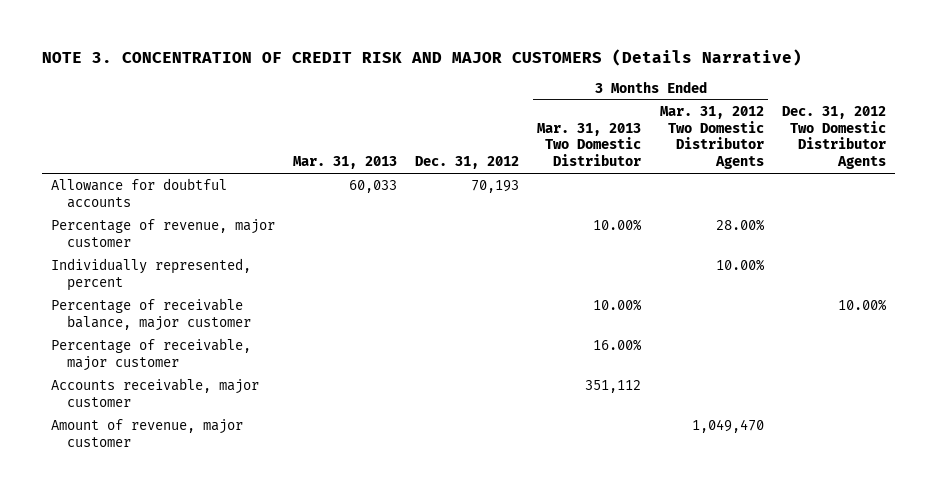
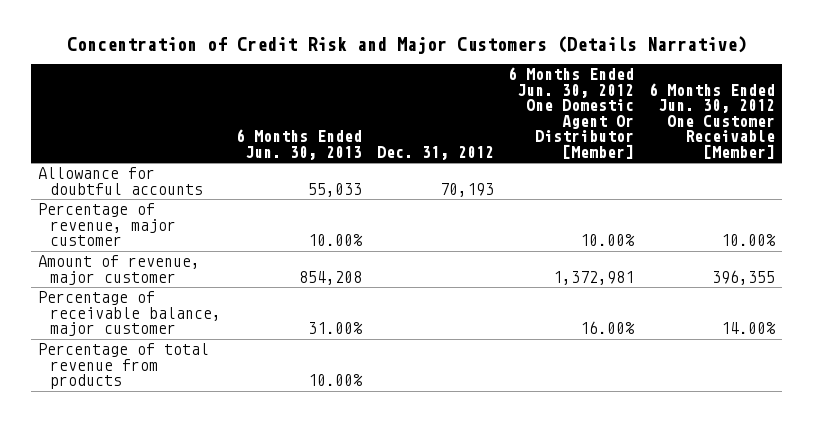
- NOTE 3. CONCENTRATION OF CREDIT RISK AND MAJOR CUSTOMERS (Details Narrative)
+ Concentration of Credit Risk and Major Customers (Details Narrative)
- | Mar. 31, 2013 | Dec. 31, 2012 | 3 Months Ended Mar. 31, 2013 Two Domestic Distributor | 3 Months Ended Mar. 31, 2012 Two Domestic Distributor Agents | Dec. 31, 2012 Two Domestic Distributor Agents
+ | 6 Months Ended Jun. 30, 2013 | Dec. 31, 2012 | 6 Months Ended Jun. 30, 2012 One Domestic Agent Or Distributor [Member] | 6 Months Ended Jun. 30, 2012 One Customer Receivable [Member]
- Individually represented, percent | | | | 10.00% |
- Percentage of receivable, major customer | | | 16.00% | |
- Accounts receivable, major customer | | | 351,112 | |
moved down: Percentage of receivable balance, major customer | 31.00% | | 16.00% | 14.00%
+ Percentage of total revenue from products | 10.00% | | |

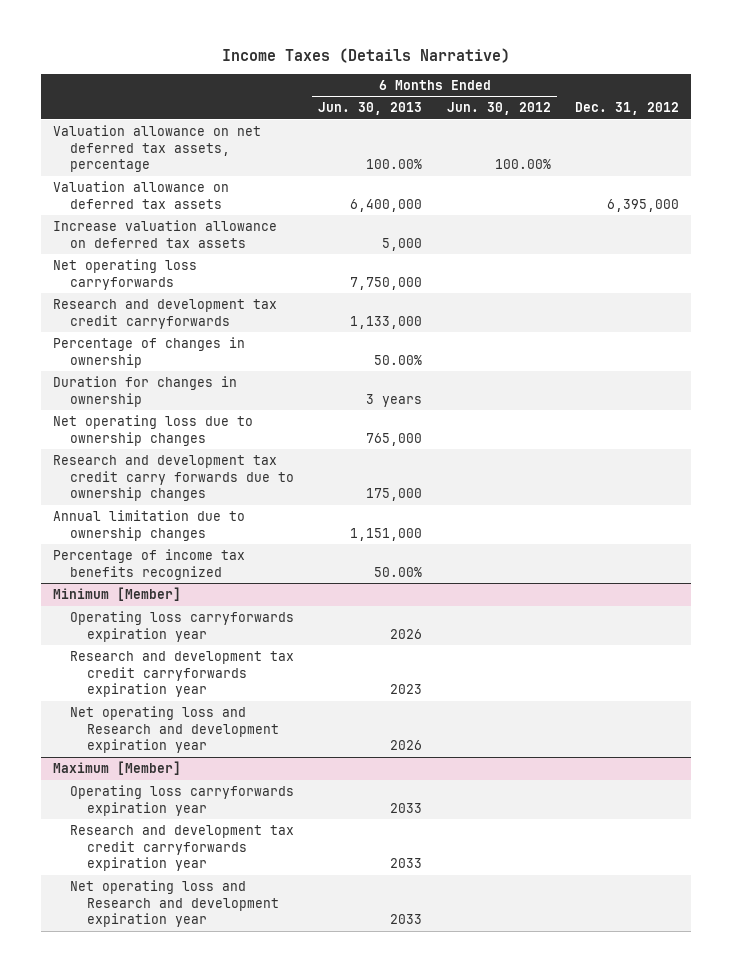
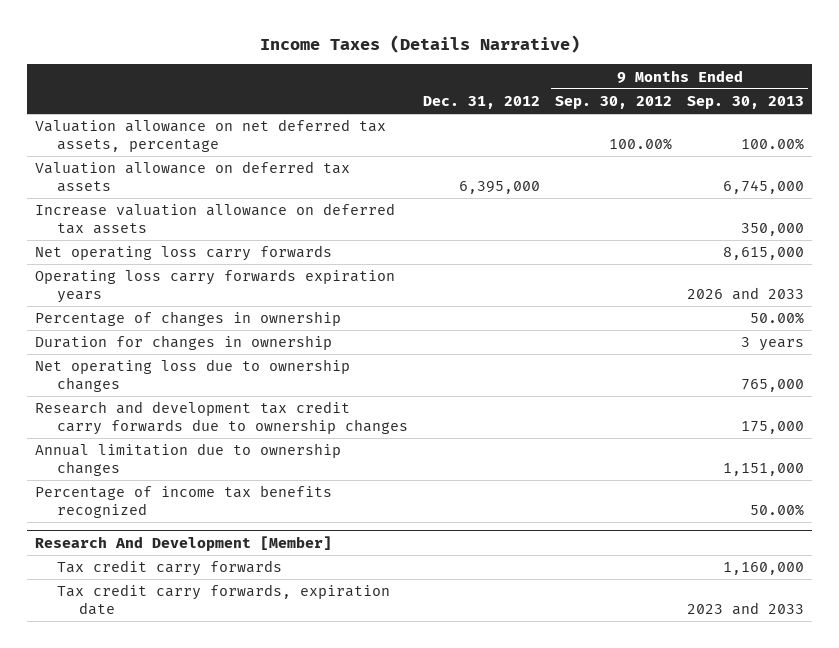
- | 6 Months Ended Jun. 30, 2013 | 6 Months Ended Jun. 30, 2012 | Dec. 31, 2012
+ | Dec. 31, 2012 | 9 Months Ended Sep. 30, 2012 | 9 Months Ended Sep. 30, 2013
- Net operating loss carryforwards | 7,750,000 | |
- Research and development tax credit carryforwards | 1,133,000 | |
+ Net operating loss carry forwards | | | 8,615,000
+ Operating loss carry forwards expiration years | | | 2026 and 2033
- Minimum [Member]
- Operating loss carryforwards expiration year | 2026 | |
- Research and development tax credit carryforwards expiration year | 2023 | |
- Net operating loss and Research and development expiration year | 2026 | |
- Maximum [Member]
- Operating loss carryforwards expiration year | 2033 | |
- Research and development tax credit carryforwards expiration year | 2033 | |
- Net operating loss and Research and development expiration year | 2033 | |
+ Research And Development [Member]
+ Tax credit carry forwards | | | 1,160,000
+ Tax credit carry forwards, expiration date | | | 2023 and 2033

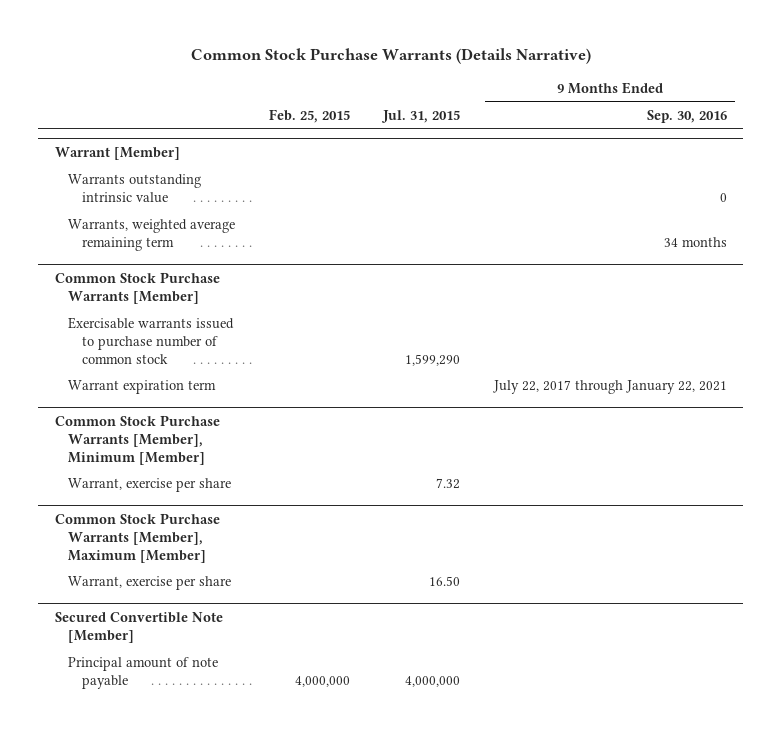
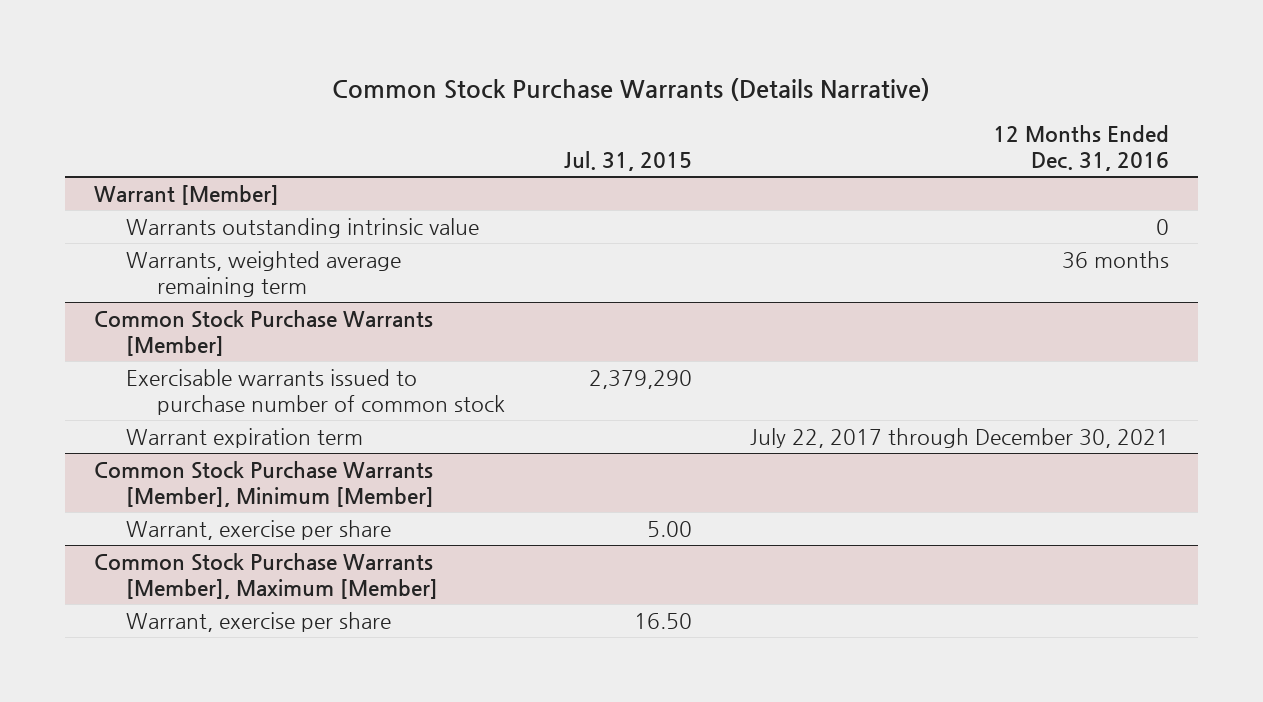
- | Feb. 25, 2015 | Jul. 31, 2015 | 9 Months Ended Sep. 30, 2016
+ | Jul. 31, 2015 | 12 Months Ended Dec. 31, 2016
@ Common Stock Purchase Warrants [Member]
- Exercisable warrants issued to purchase number of common stock | | 1,599,290 |
+ Exercisable warrants issued to purchase number of common stock | 2,379,290 |
@ Common Stock Purchase Warrants [Member], Minimum [Member]
- Warrant, exercise per share | | 7.32 |
+ Warrant, exercise per share | 5.00 |
- Secured Convertible Note [Member]
- Principal amount of note payable | 4,000,000 | 4,000,000 |

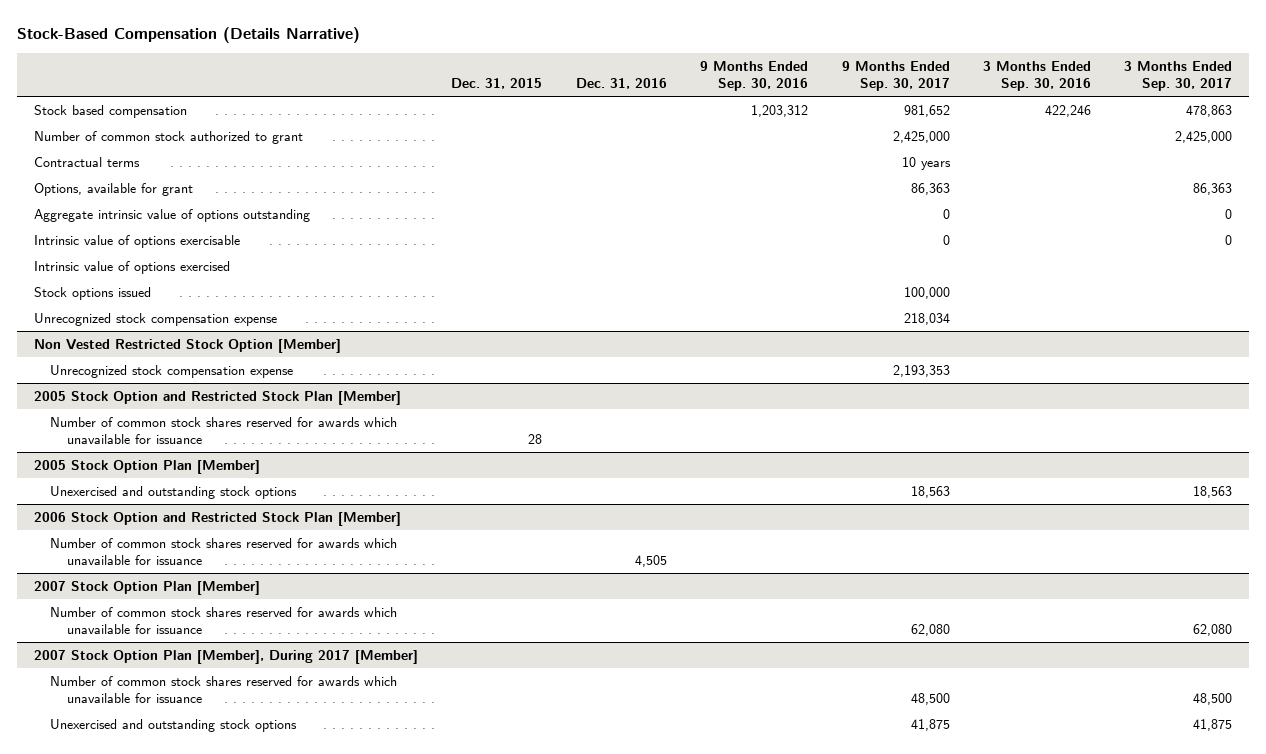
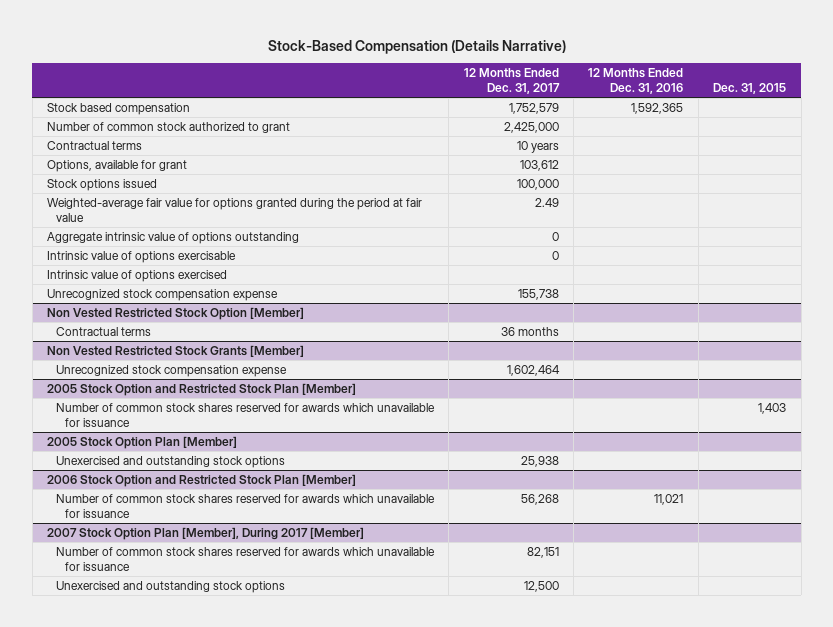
- | Dec. 31, 2015 | Dec. 31, 2016 | 9 Months Ended Sep. 30, 2016 | 9 Months Ended Sep. 30, 2017 | 3 Months Ended Sep. 30, 2016 | 3 Months Ended Sep. 30, 2017
+ | 12 Months Ended Dec. 31, 2017 | 12 Months Ended Dec. 31, 2016 | Dec. 31, 2015
moved up: Stock options issued | 100,000 | |
+ Weighted-average fair value for options granted during the period at fair value | 2.49 | |
@ Non Vested Restricted Stock Option [Member]
- Unrecognized stock compensation expense | | | | 2,193,353 | |
+ Contractual terms | 36 months | |
+ Non Vested Restricted Stock Grants [Member]
+ Unrecognized stock compensation expense | 1,602,464 | |
@ 2005 Stock Option and Restricted Stock Plan [Member]
- Number of common stock shares reserved for awards which unavailable for issuance | 28 | | | | |
+ Number of common stock shares reserved for awards which unavailable for issuance | | | 1,403
- 2007 Stock Option Plan [Member]
- Number of common stock shares reserved for awards which unavailable for issuance | | | | 62,080 | | 62,080

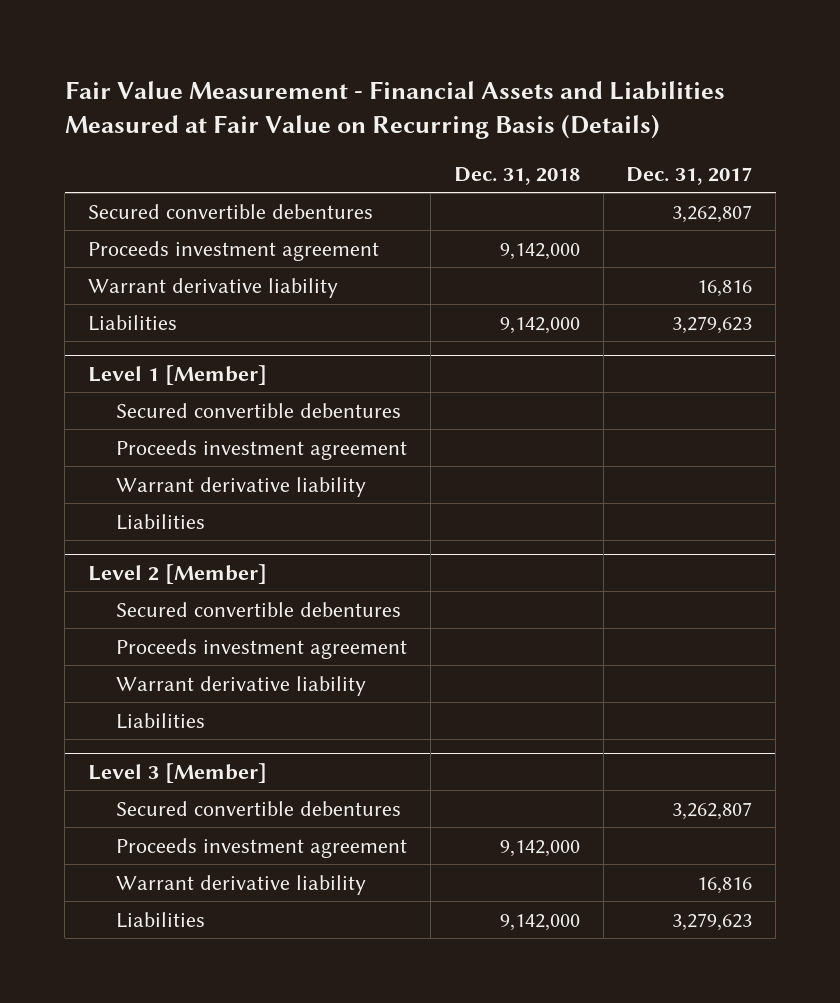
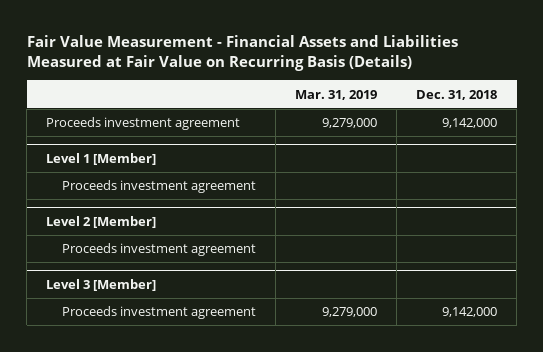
- | Dec. 31, 2018 | Dec. 31, 2017
+ | Mar. 31, 2019 | Dec. 31, 2018
- Secured convertible debentures | | 3,262,807
- Warrant derivative liability | | 16,816
- Liabilities | 9,142,000 | 3,279,623
@ Level 1 [Member]
- Secured convertible debentures
- Warrant derivative liability
- Liabilities
@ Level 2 [Member]
- Secured convertible debentures
- Warrant derivative liability
- Liabilities
@ Level 3 [Member]
- Secured convertible debentures | | 3,262,807
- Warrant derivative liability | | 16,816
- Liabilities | 9,142,000 | 3,279,623

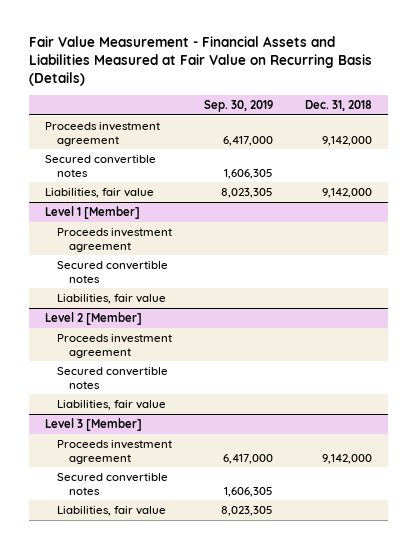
- | Mar. 31, 2019 | Dec. 31, 2018
+ | Sep. 30, 2019 | Dec. 31, 2018
+ Secured convertible notes | 1,606,305 |
+ Liabilities, fair value | 8,023,305 | 9,142,000
@ Level 1 [Member]
+ Secured convertible notes
+ Liabilities, fair value
@ Level 2 [Member]
+ Secured convertible notes
+ Liabilities, fair value
@ Level 3 [Member]
+ Secured convertible notes | 1,606,305 |
+ Liabilities, fair value | 8,023,305 |

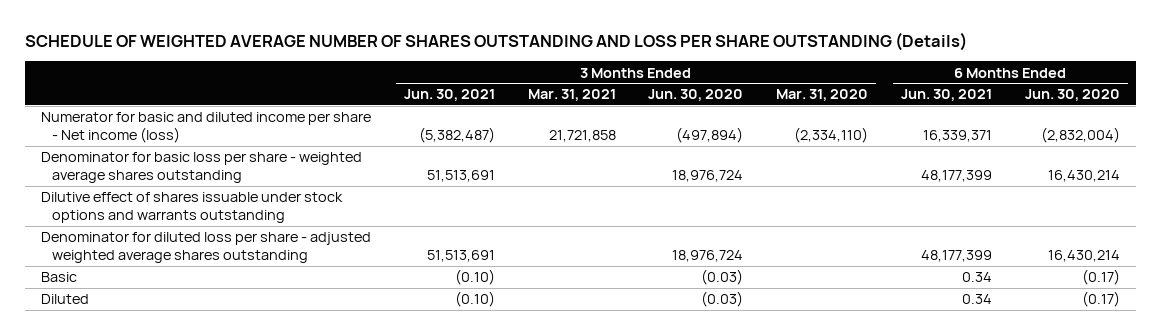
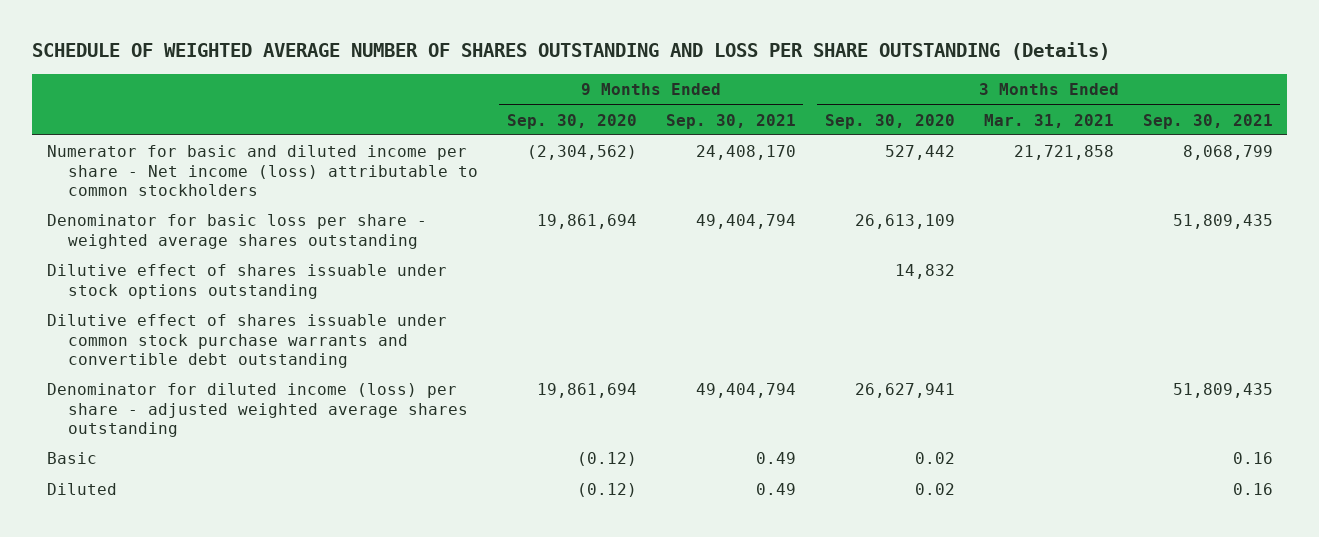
- | 3 Months Ended Jun. 30, 2021 | 3 Months Ended Mar. 31, 2021 | 3 Months Ended Jun. 30, 2020 | 3 Months Ended Mar. 31, 2020 | 6 Months Ended Jun. 30, 2021 | 6 Months Ended Jun. 30, 2020
+ | 9 Months Ended Sep. 30, 2020 | 9 Months Ended Sep. 30, 2021 | 3 Months Ended Sep. 30, 2020 | 3 Months Ended Mar. 31, 2021 | 3 Months Ended Sep. 30, 2021
- Numerator for basic and diluted income per share - Net income (loss) | (5,382,487) | 21,721,858 | (497,894) | (2,334,110) | 16,339,371 | (2,832,004)
+ Numerator for basic and diluted income per share - Net income (loss) attributable to common stockholders | (2,304,562) | 24,408,170 | 527,442 | 21,721,858 | 8,068,799
- Dilutive effect of shares issuable under stock options and warrants outstanding
- Denominator for diluted loss per share - adjusted weighted average shares outstanding | 51,513,691 | | 18,976,724 | | 48,177,399 | 16,430,214
+ Dilutive effect of shares issuable under stock options outstanding | | | 14,832 | |
+ Dilutive effect of shares issuable under common stock purchase warrants and convertible debt outstanding
+ Denominator for diluted income (loss) per share - adjusted weighted average shares outstanding | 19,861,694 | 49,404,794 | 26,627,941 | | 51,809,435

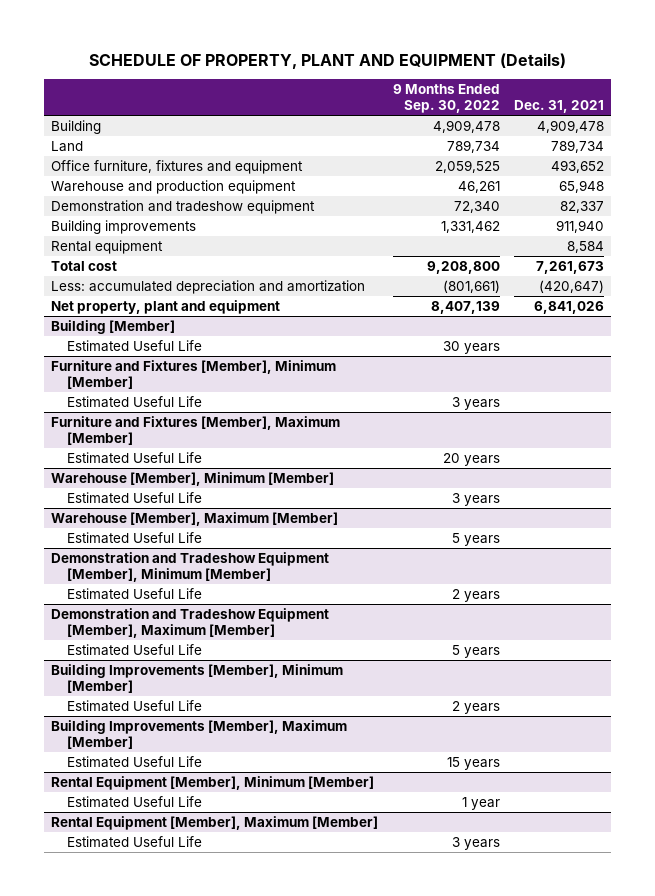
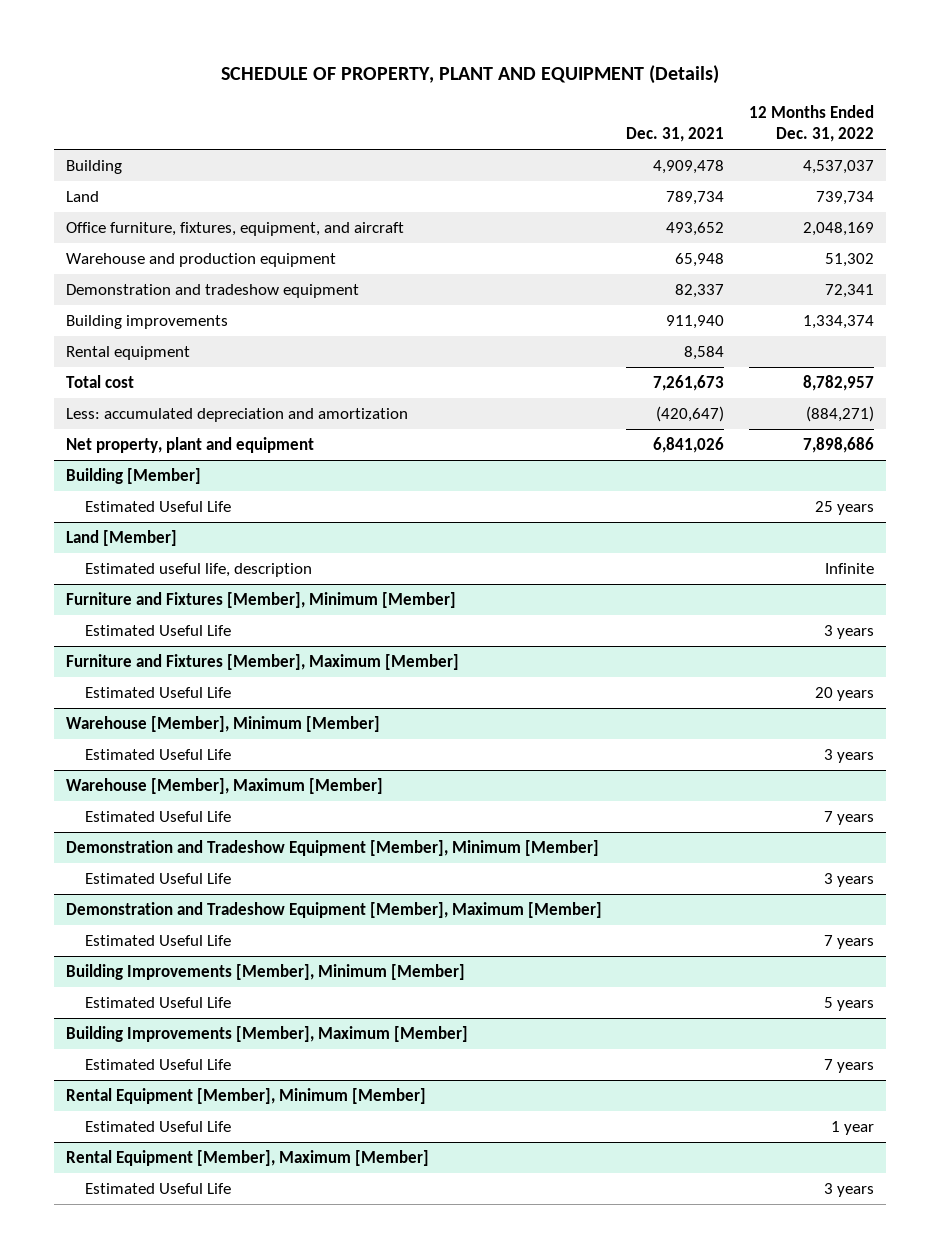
- | 9 Months Ended Sep. 30, 2022 | Dec. 31, 2021
+ | Dec. 31, 2021 | 12 Months Ended Dec. 31, 2022
- Office furniture, fixtures and equipment | 2,059,525 | 493,652
+ Office furniture, fixtures, equipment, and aircraft | 493,652 | 2,048,169
+ Land [Member]
+ Estimated useful life, description | | Infinite

